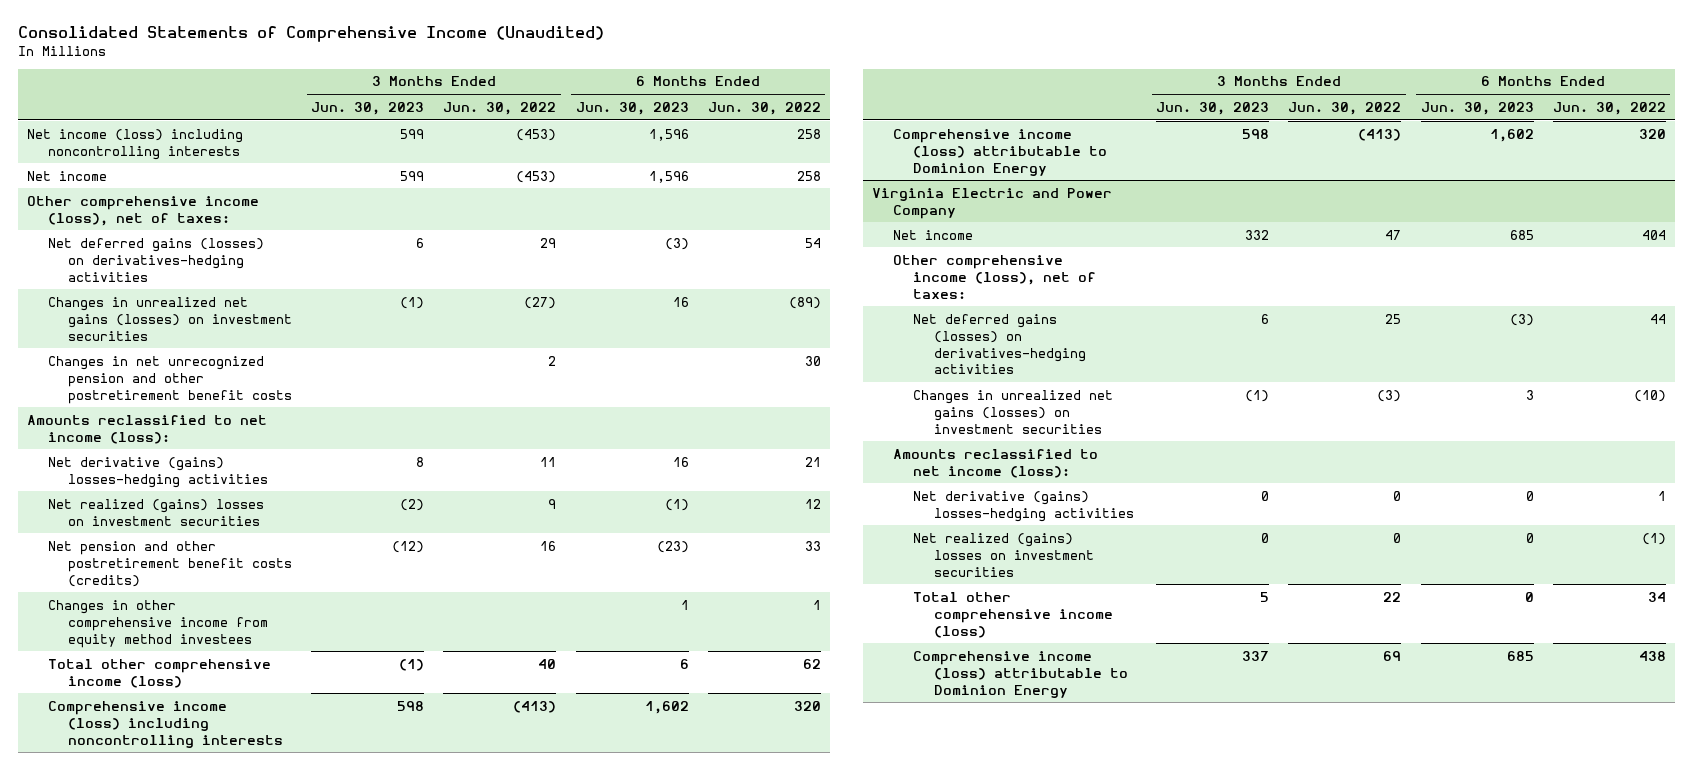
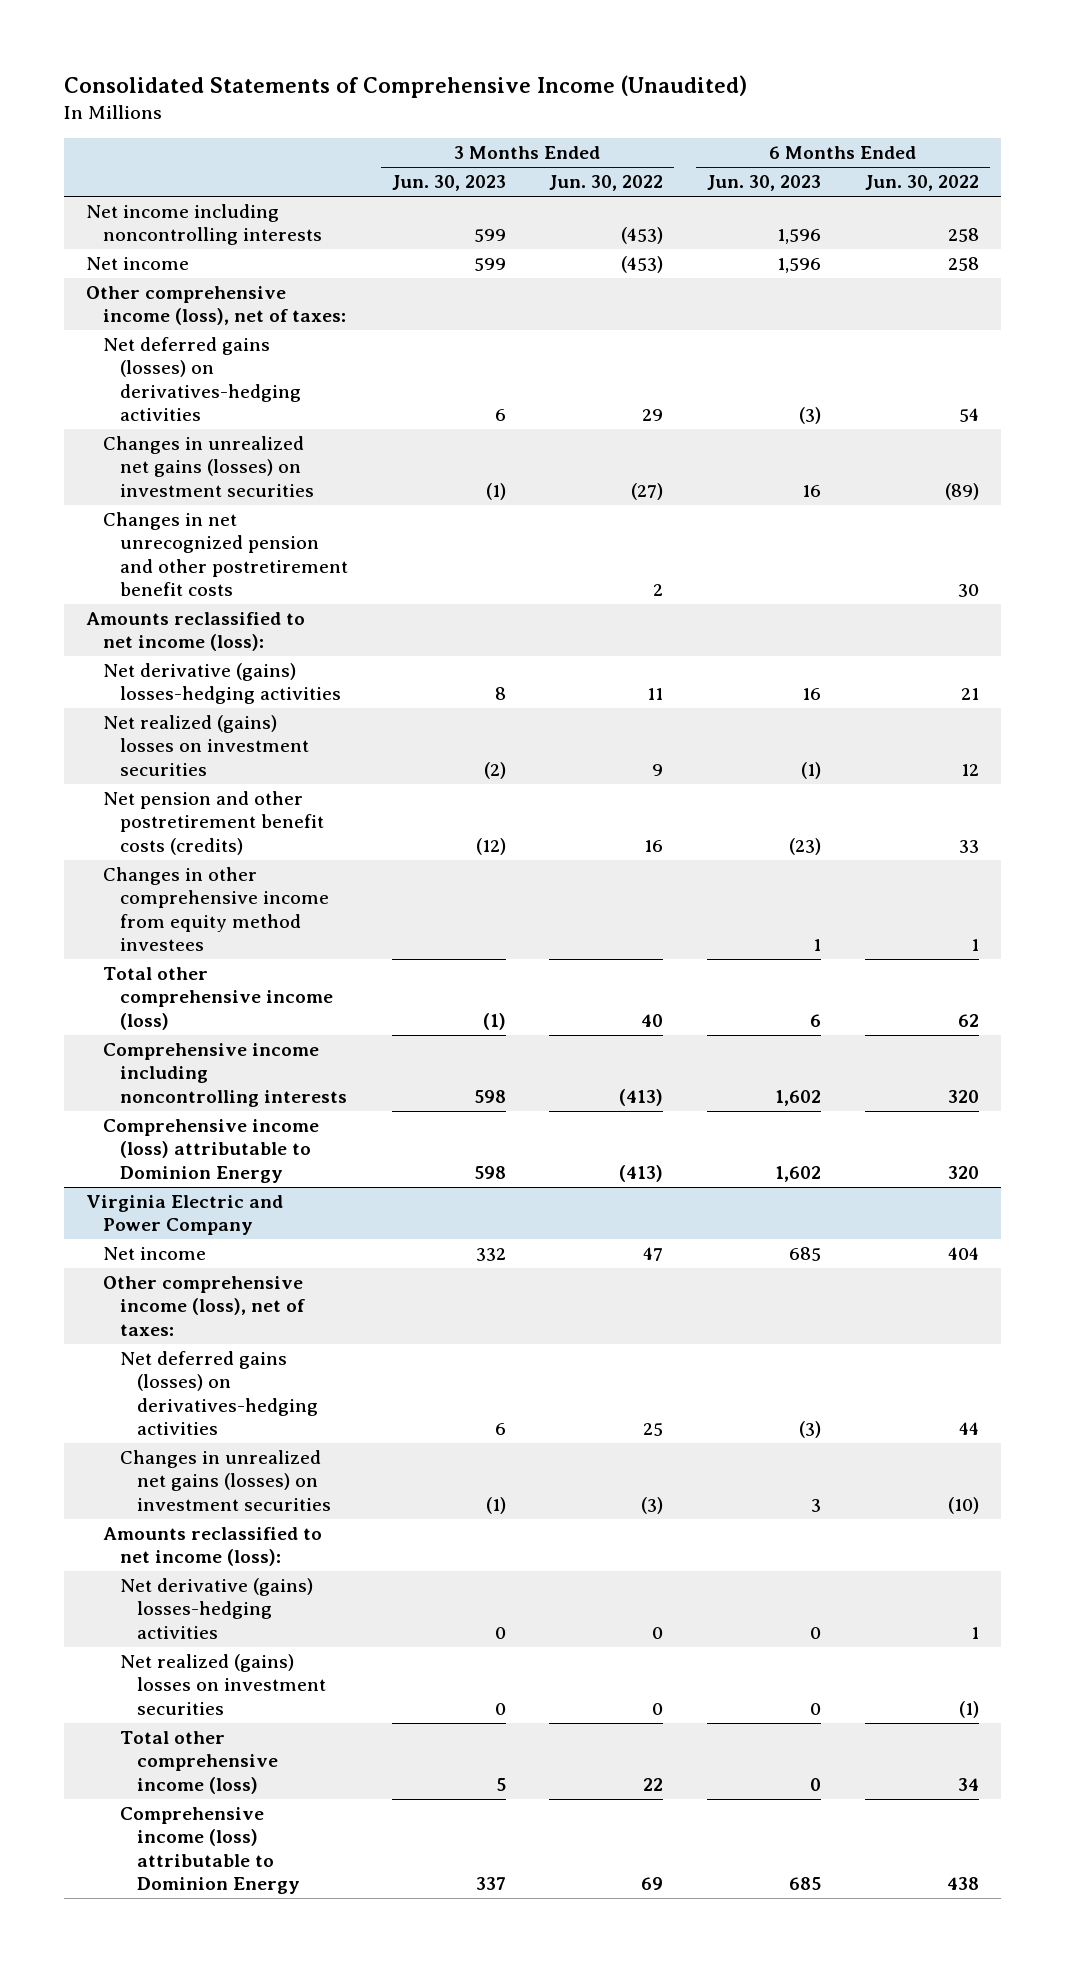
- Net income (loss) including noncontrolling interests | 599 | (453) | 1,596 | 258
+ Net income including noncontrolling interests | 599 | (453) | 1,596 | 258
- Comprehensive income (loss) including noncontrolling interests | 598 | (413) | 1,602 | 320
+ Comprehensive income including noncontrolling interests | 598 | (413) | 1,602 | 320

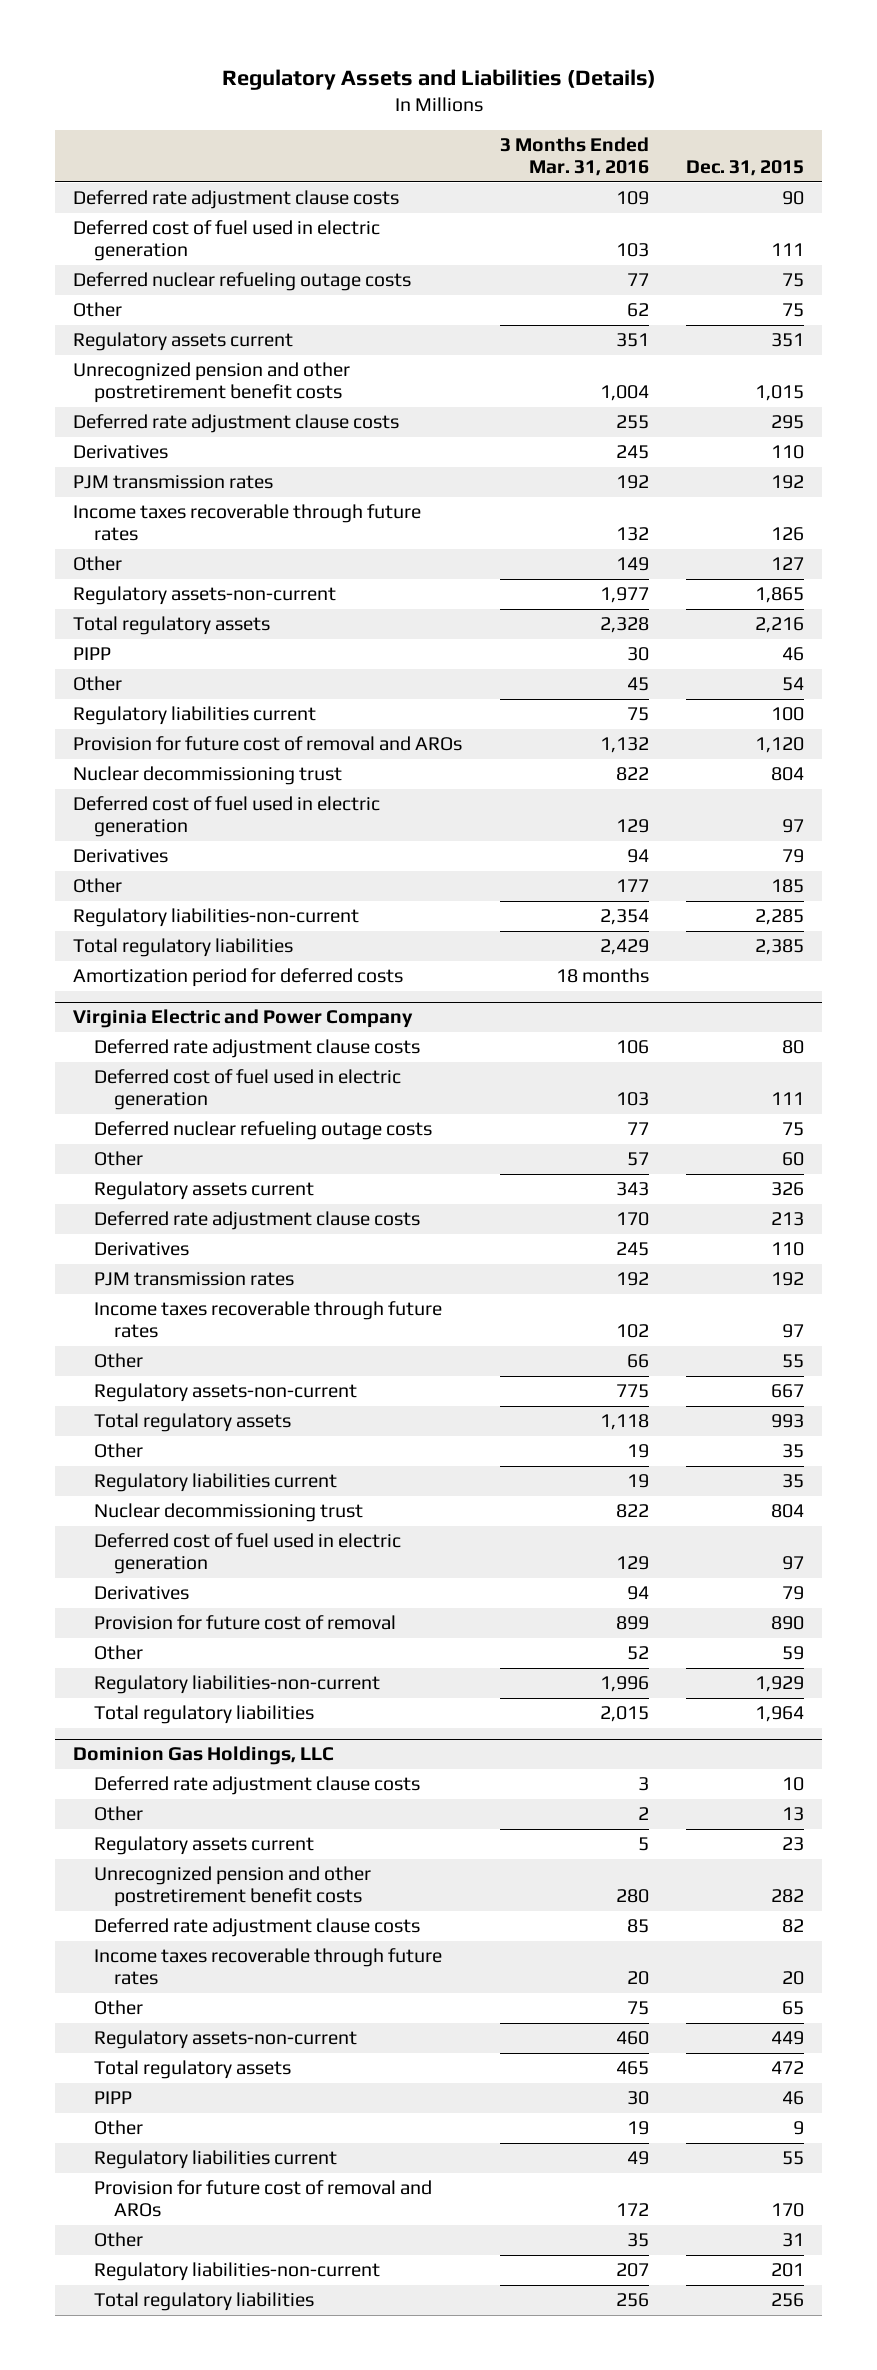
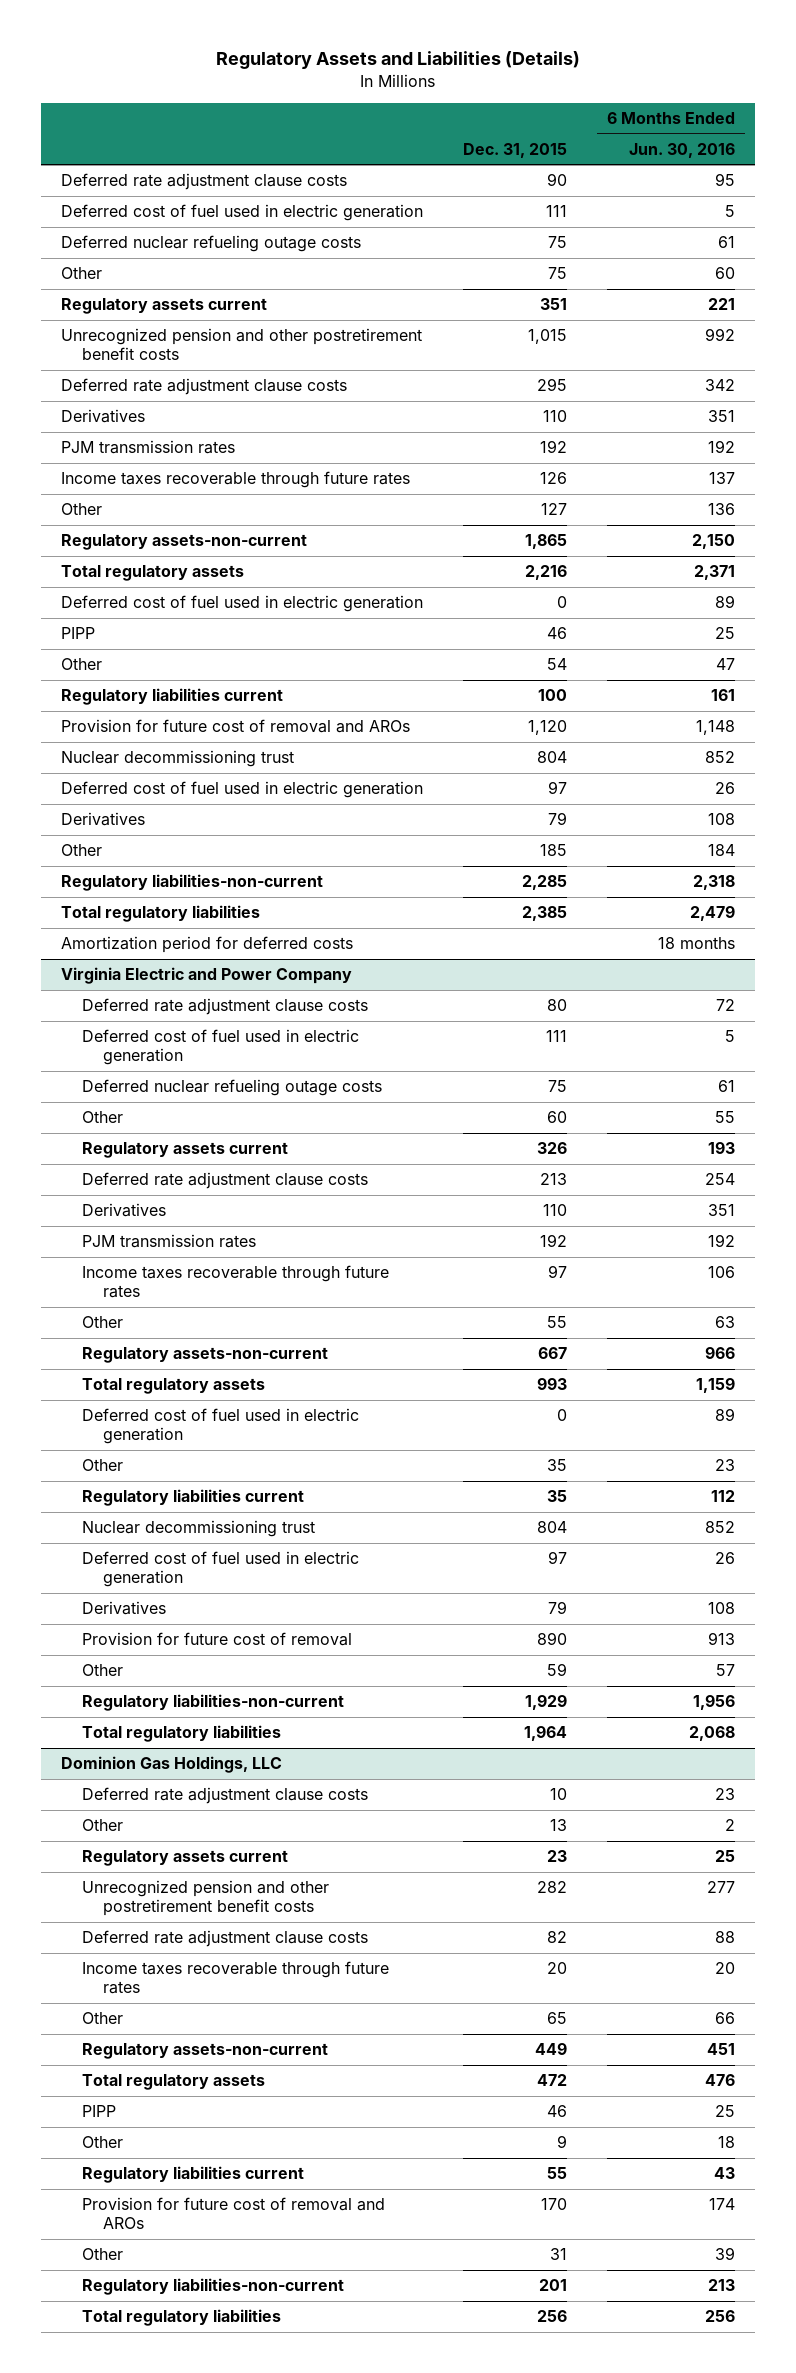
- | 3 Months Ended Mar. 31, 2016 | Dec. 31, 2015
+ | Dec. 31, 2015 | 6 Months Ended Jun. 30, 2016
+ Deferred cost of fuel used in electric generation | 0 | 89
@ Virginia Electric and Power Company
+ Deferred cost of fuel used in electric generation | 0 | 89

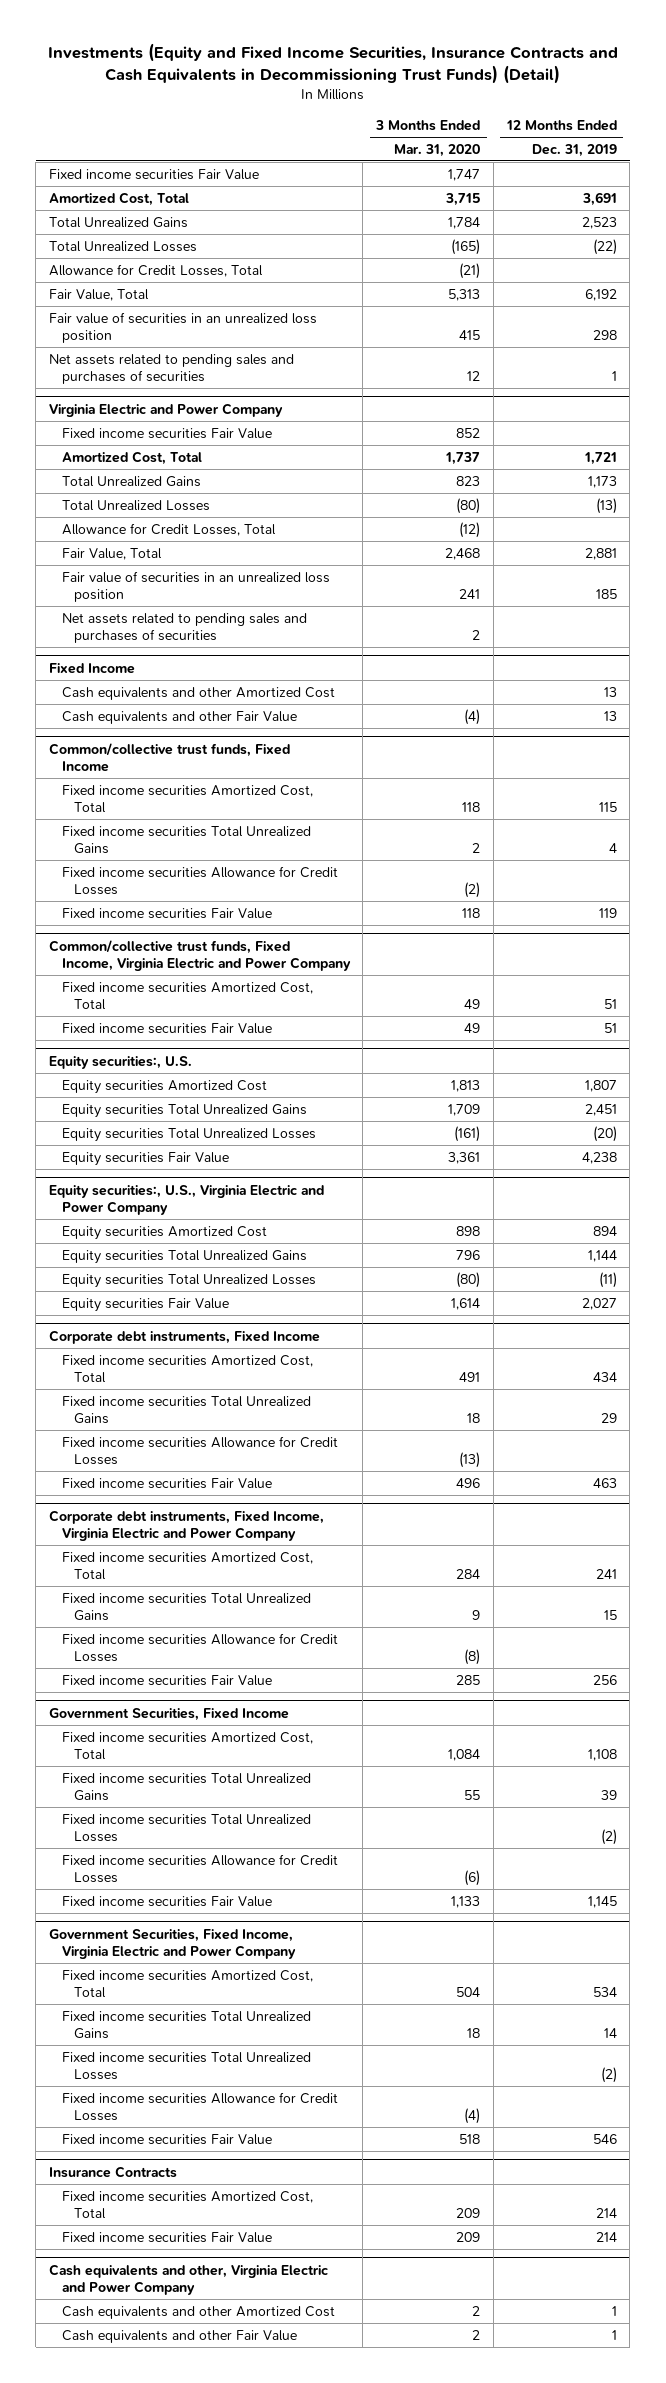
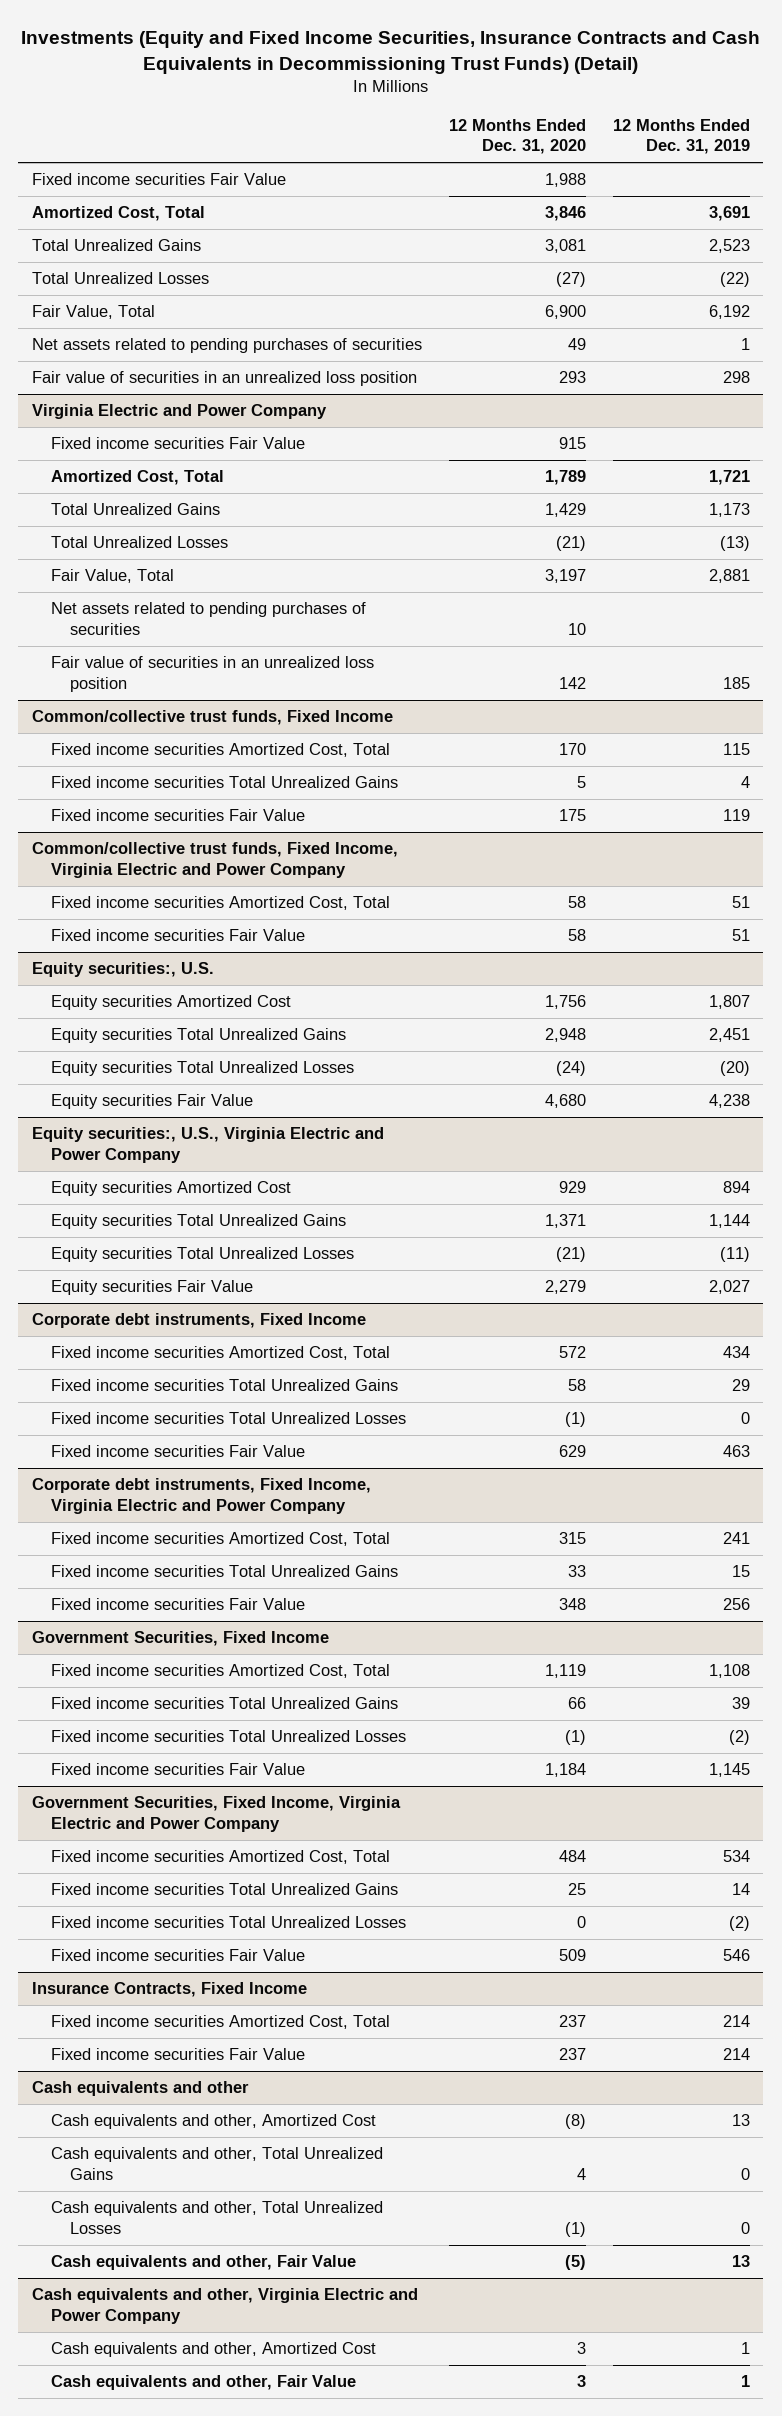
- | 3 Months Ended Mar. 31, 2020 | 12 Months Ended Dec. 31, 2019
+ | 12 Months Ended Dec. 31, 2020 | 12 Months Ended Dec. 31, 2019
- Allowance for Credit Losses, Total | (21) |
+ Net assets related to pending purchases of securities | 49 | 1
- Net assets related to pending sales and purchases of securities | 12 | 1
@ Virginia Electric and Power Company
- Allowance for Credit Losses, Total | (12) |
+ Net assets related to pending purchases of securities | 10 |
- Net assets related to pending sales and purchases of securities | 2 |
- Fixed Income
- Cash equivalents and other Amortized Cost | | 13
- Cash equivalents and other Fair Value | (4) | 13
@ Common/collective trust funds, Fixed Income
- Fixed income securities Allowance for Credit Losses | (2) |
@ Corporate debt instruments, Fixed Income
- Fixed income securities Allowance for Credit Losses | (13) |
+ Fixed income securities Total Unrealized Losses | (1) | 0
@ Corporate debt instruments, Fixed Income, Virginia Electric and Power Company
- Fixed income securities Allowance for Credit Losses | (8) |
@ Government Securities, Fixed Income
- Fixed income securities Allowance for Credit Losses | (6) |
@ Government Securities, Fixed Income, Virginia Electric and Power Company
- Fixed income securities Allowance for Credit Losses | (4) |
- Insurance Contracts
+ Insurance Contracts, Fixed Income
+ Cash equivalents and other
+ Cash equivalents and other, Amortized Cost | (8) | 13
+ Cash equivalents and other, Total Unrealized Gains | 4 | 0
+ Cash equivalents and other, Total Unrealized Losses | (1) | 0
+ Cash equivalents and other, Fair Value | (5) | 13
@ Cash equivalents and other, Virginia Electric and Power Company
- Cash equivalents and other Amortized Cost | 2 | 1
- Cash equivalents and other Fair Value | 2 | 1
+ Cash equivalents and other, Amortized Cost | 3 | 1
+ Cash equivalents and other, Fair Value | 3 | 1

